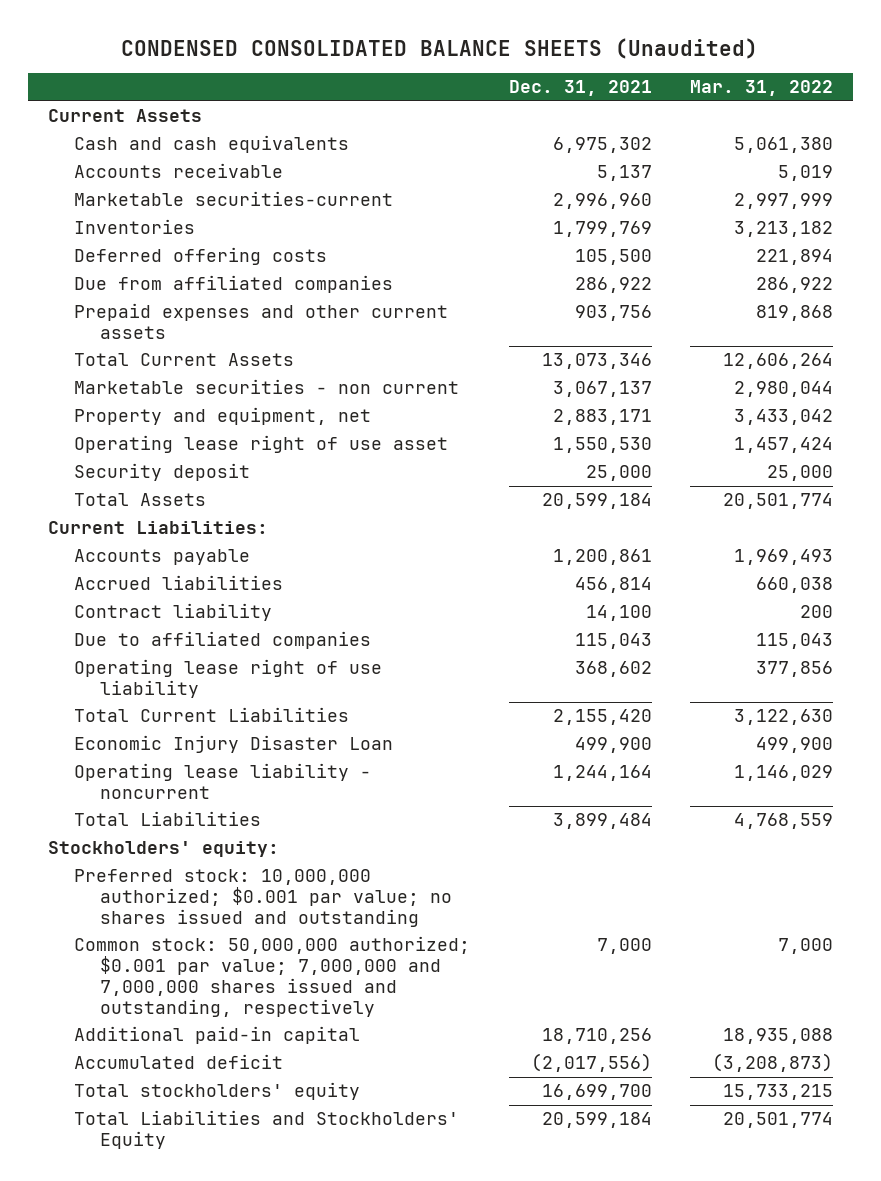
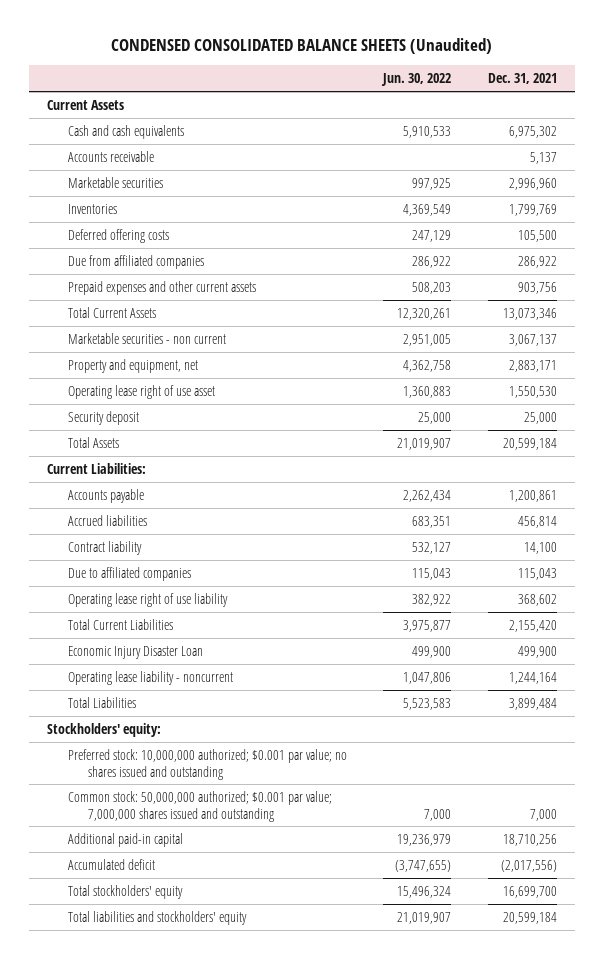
- | Dec. 31, 2021 | Mar. 31, 2022
+ | Jun. 30, 2022 | Dec. 31, 2021
- Marketable securities-current | 2,996,960 | 2,997,999
+ Marketable securities | 997,925 | 2,996,960
- Common stock: 50,000,000 authorized; $0.001 par value; 7,000,000 and 7,000,000 shares issued and outstanding, respectively | 7,000 | 7,000
+ Common stock: 50,000,000 authorized; $0.001 par value; 7,000,000 shares issued and outstanding | 7,000 | 7,000
- Total Liabilities and Stockholders' Equity | 20,599,184 | 20,501,774
+ Total liabilities and stockholders' equity | 21,019,907 | 20,599,184

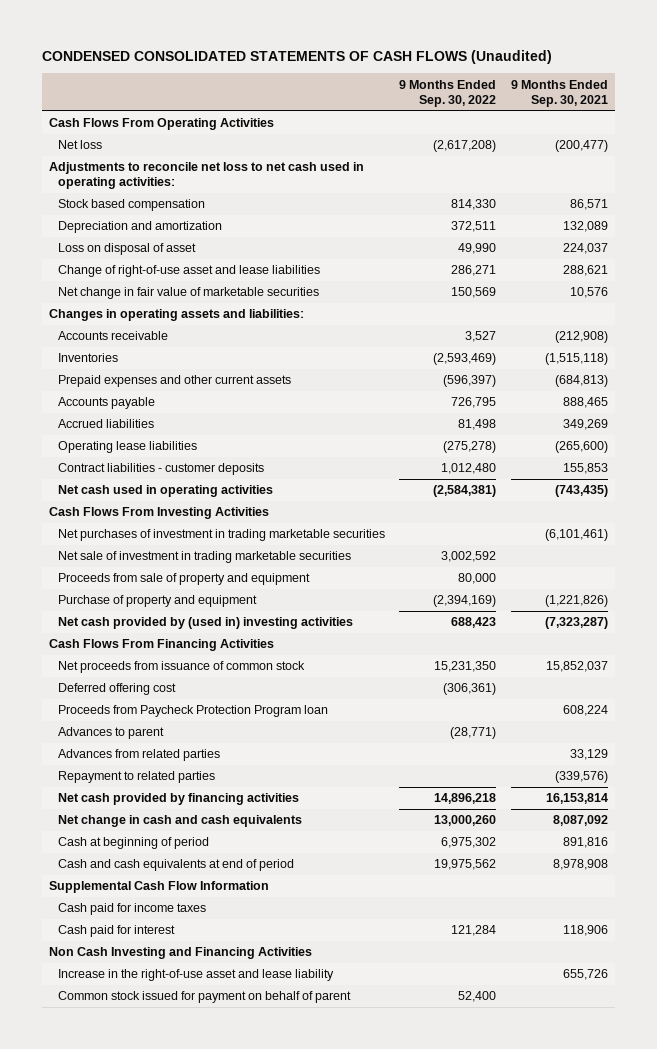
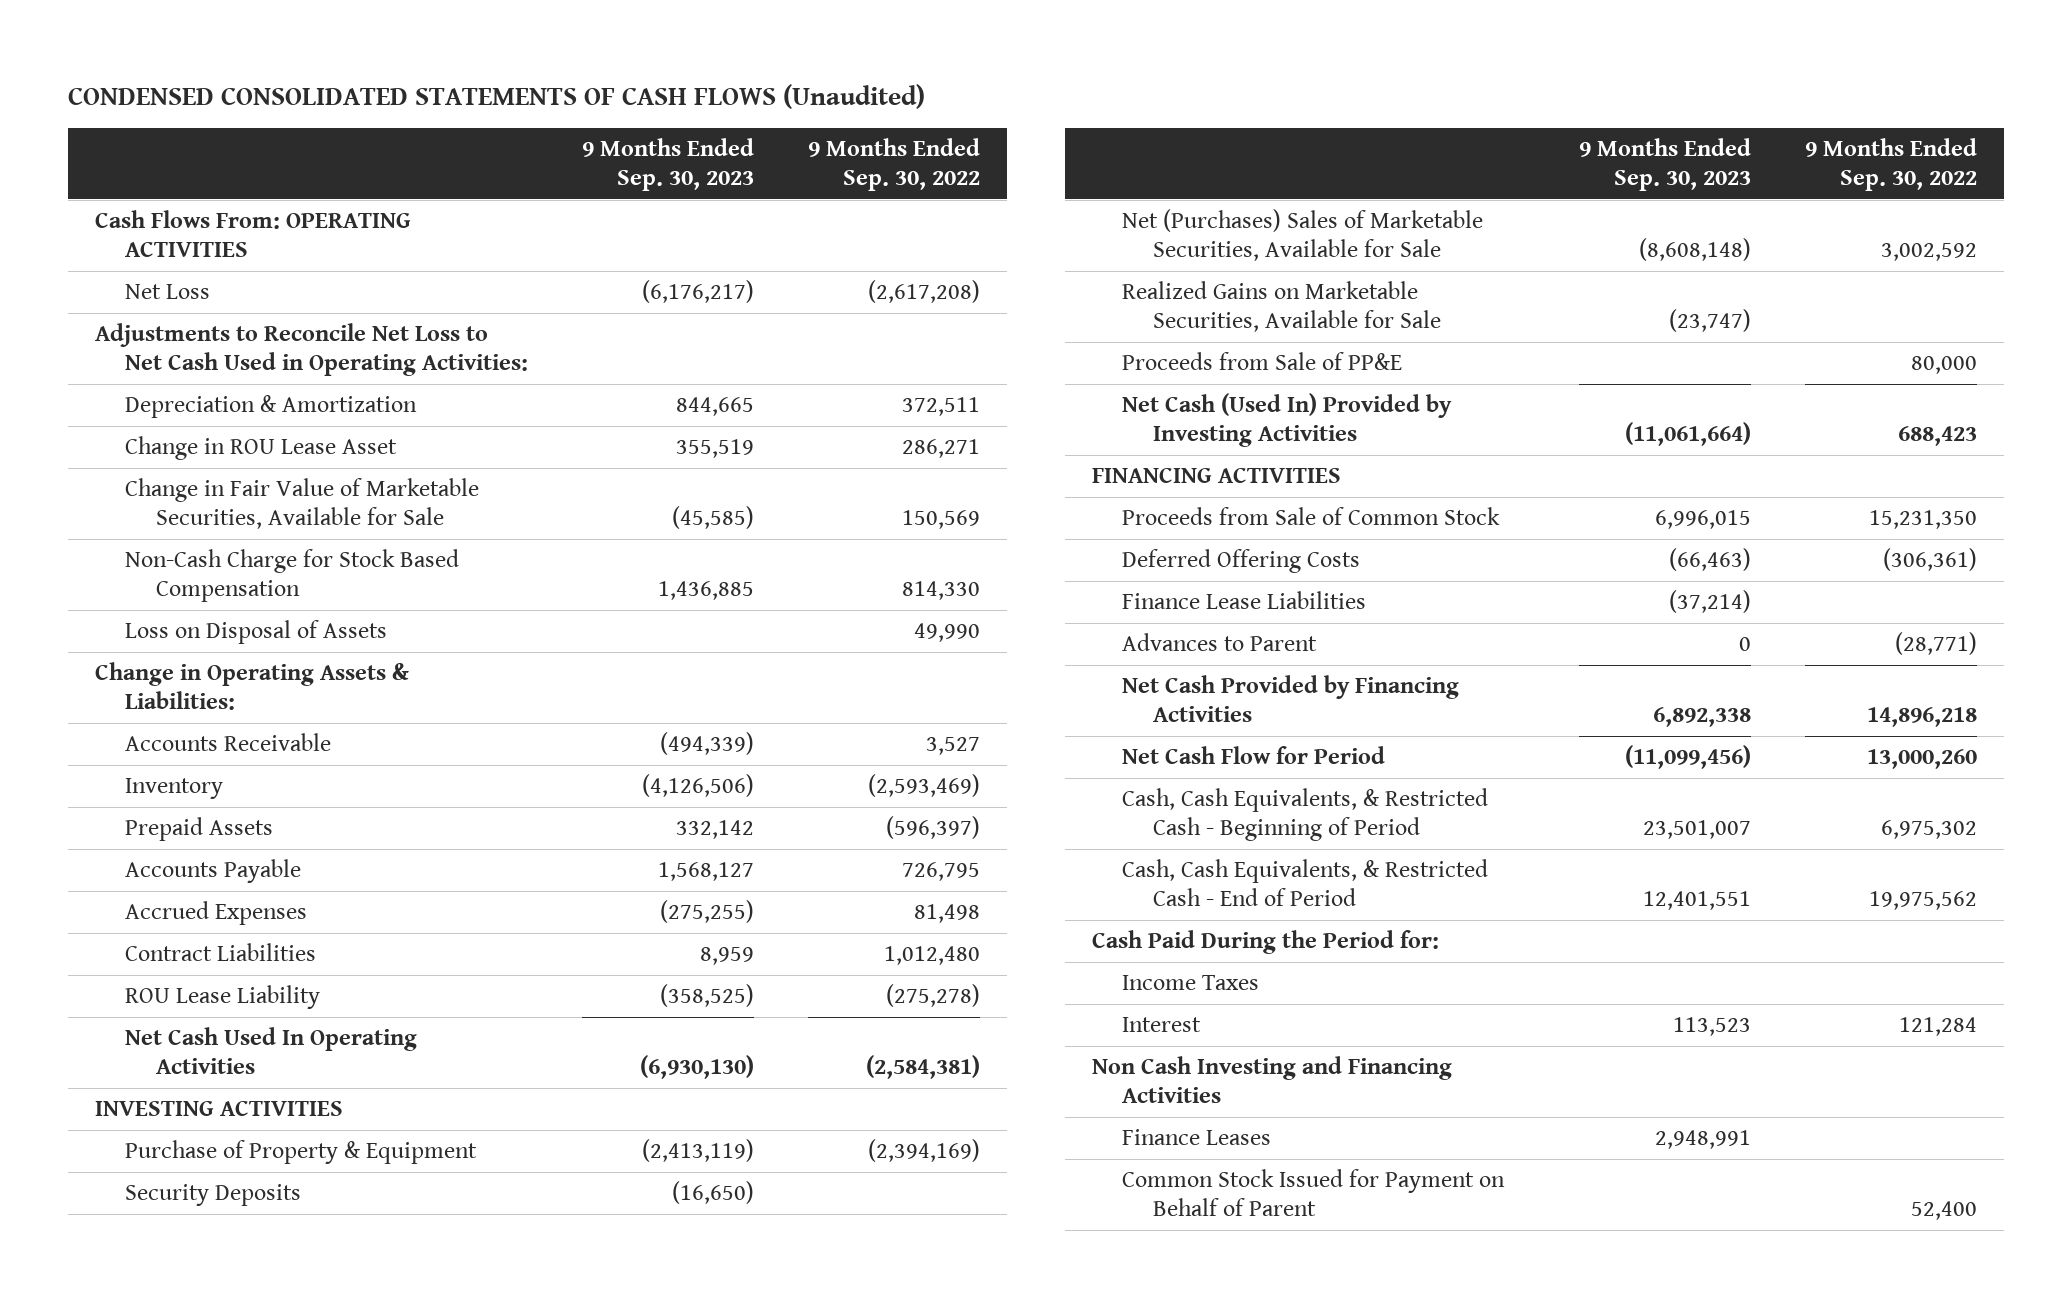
- | 9 Months Ended Sep. 30, 2022 | 9 Months Ended Sep. 30, 2021
+ | 9 Months Ended Sep. 30, 2023 | 9 Months Ended Sep. 30, 2022
- Cash Flows From Operating Activities
- Net loss | (2,617,208) | (200,477)
- Adjustments to reconcile net loss to net cash used in operating activities:
- Stock based compensation | 814,330 | 86,571
- Depreciation and amortization | 372,511 | 132,089
- Loss on disposal of asset | 49,990 | 224,037
- Change of right-of-use asset and lease liabilities | 286,271 | 288,621
- Net change in fair value of marketable securities | 150,569 | 10,576
- Changes in operating assets and liabilities:
- Accounts receivable | 3,527 | (212,908)
- Inventories | (2,593,469) | (1,515,118)
- Prepaid expenses and other current assets | (596,397) | (684,813)
- Accounts payable | 726,795 | 888,465
- Accrued liabilities | 81,498 | 349,269
- Operating lease liabilities | (275,278) | (265,600)
- Contract liabilities - customer deposits | 1,012,480 | 155,853
- Net cash used in operating activities | (2,584,381) | (743,435)
- Cash Flows From Investing Activities
- Net purchases of investment in trading marketable securities | | (6,101,461)
- Net sale of investment in trading marketable securities | 3,002,592 |
- Proceeds from sale of property and equipment | 80,000 |
- Purchase of property and equipment | (2,394,169) | (1,221,826)
- Net cash provided by (used in) investing activities | 688,423 | (7,323,287)
- Cash Flows From Financing Activities
- Net proceeds from issuance of common stock | 15,231,350 | 15,852,037
- Deferred offering cost | (306,361) |
- Proceeds from Paycheck Protection Program loan | | 608,224
- Advances to parent | (28,771) |
- Advances from related parties | | 33,129
- Repayment to related parties | | (339,576)
- Net cash provided by financing activities | 14,896,218 | 16,153,814
- Net change in cash and cash equivalents | 13,000,260 | 8,087,092
- Cash at beginning of period | 6,975,302 | 891,816
- Cash and cash equivalents at end of period | 19,975,562 | 8,978,908
- Supplemental Cash Flow Information
- Cash paid for income taxes
- Cash paid for interest | 121,284 | 118,906
+ Cash Flows From: OPERATING ACTIVITIES
+ Net Loss | (6,176,217) | (2,617,208)
+ Adjustments to Reconcile Net Loss to Net Cash Used in Operating Activities:
+ Depreciation & Amortization | 844,665 | 372,511
+ Change in ROU Lease Asset | 355,519 | 286,271
+ Change in Fair Value of Marketable Securities, Available for Sale | (45,585) | 150,569
+ Non-Cash Charge for Stock Based Compensation | 1,436,885 | 814,330
+ Loss on Disposal of Assets | | 49,990
+ Change in Operating Assets & Liabilities:
+ Accounts Receivable | (494,339) | 3,527
+ Inventory | (4,126,506) | (2,593,469)
+ Prepaid Assets | 332,142 | (596,397)
+ Accounts Payable | 1,568,127 | 726,795
+ Accrued Expenses | (275,255) | 81,498
+ Contract Liabilities | 8,959 | 1,012,480
+ ROU Lease Liability | (358,525) | (275,278)
+ Net Cash Used In Operating Activities | (6,930,130) | (2,584,381)
+ INVESTING ACTIVITIES
+ Purchase of Property & Equipment | (2,413,119) | (2,394,169)
+ Security Deposits | (16,650) |
+ Net (Purchases) Sales of Marketable Securities, Available for Sale | (8,608,148) | 3,002,592
+ Realized Gains on Marketable Securities, Available for Sale | (23,747) |
+ Proceeds from Sale of PP&E | | 80,000
+ Net Cash (Used In) Provided by Investing Activities | (11,061,664) | 688,423
+ FINANCING ACTIVITIES
+ Proceeds from Sale of Common Stock | 6,996,015 | 15,231,350
+ Deferred Offering Costs | (66,463) | (306,361)
+ Finance Lease Liabilities | (37,214) |
+ Advances to Parent | 0 | (28,771)
+ Net Cash Provided by Financing Activities | 6,892,338 | 14,896,218
+ Net Cash Flow for Period | (11,099,456) | 13,000,260
+ Cash, Cash Equivalents, & Restricted Cash - Beginning of Period | 23,501,007 | 6,975,302
+ Cash, Cash Equivalents, & Restricted Cash - End of Period | 12,401,551 | 19,975,562
+ Cash Paid During the Period for:
+ Income Taxes
+ Interest | 113,523 | 121,284
- Increase in the right-of-use asset and lease liability | | 655,726
- Common stock issued for payment on behalf of parent | 52,400 |
+ Finance Leases | 2,948,991 |
+ Common Stock Issued for Payment on Behalf of Parent | | 52,400

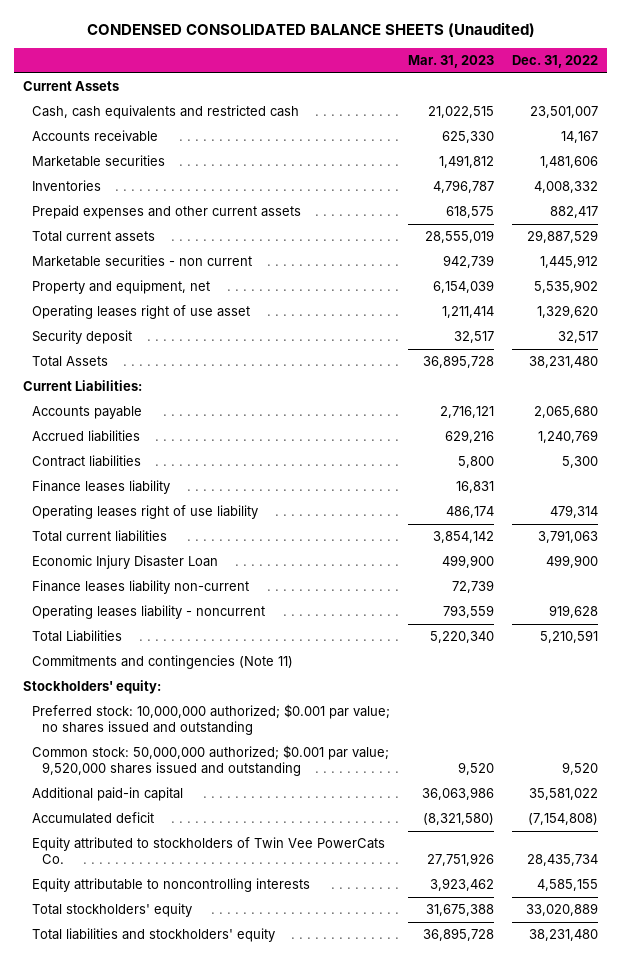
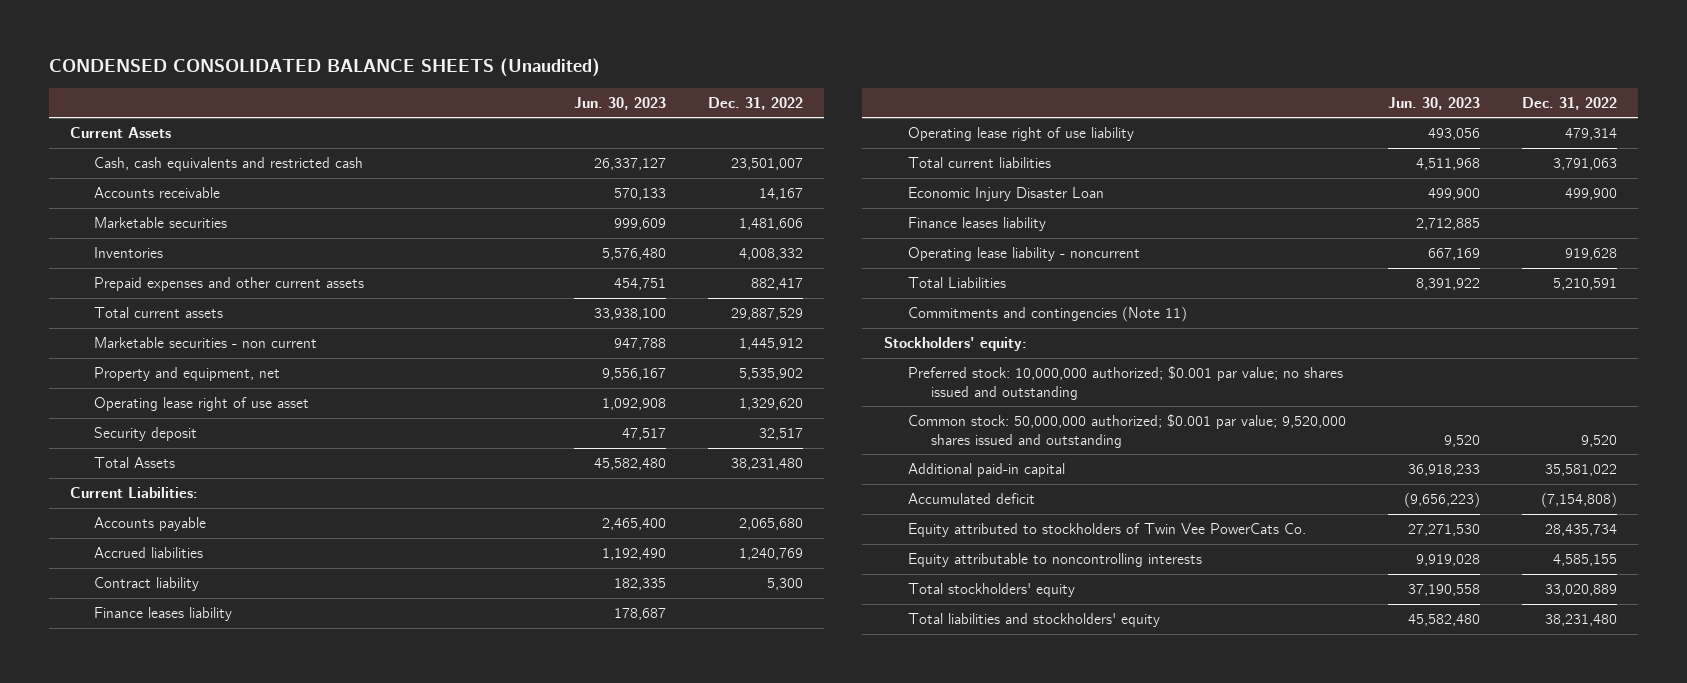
- | Mar. 31, 2023 | Dec. 31, 2022
+ | Jun. 30, 2023 | Dec. 31, 2022
- Operating leases right of use asset | 1,211,414 | 1,329,620
+ Operating lease right of use asset | 1,092,908 | 1,329,620
- Contract liabilities | 5,800 | 5,300
+ Contract liability | 182,335 | 5,300
- Operating leases right of use liability | 486,174 | 479,314
+ Operating lease right of use liability | 493,056 | 479,314
- Finance leases liability non-current | 72,739 |
- Operating leases liability - noncurrent | 793,559 | 919,628
+ Finance leases liability | 2,712,885 |
+ Operating lease liability - noncurrent | 667,169 | 919,628

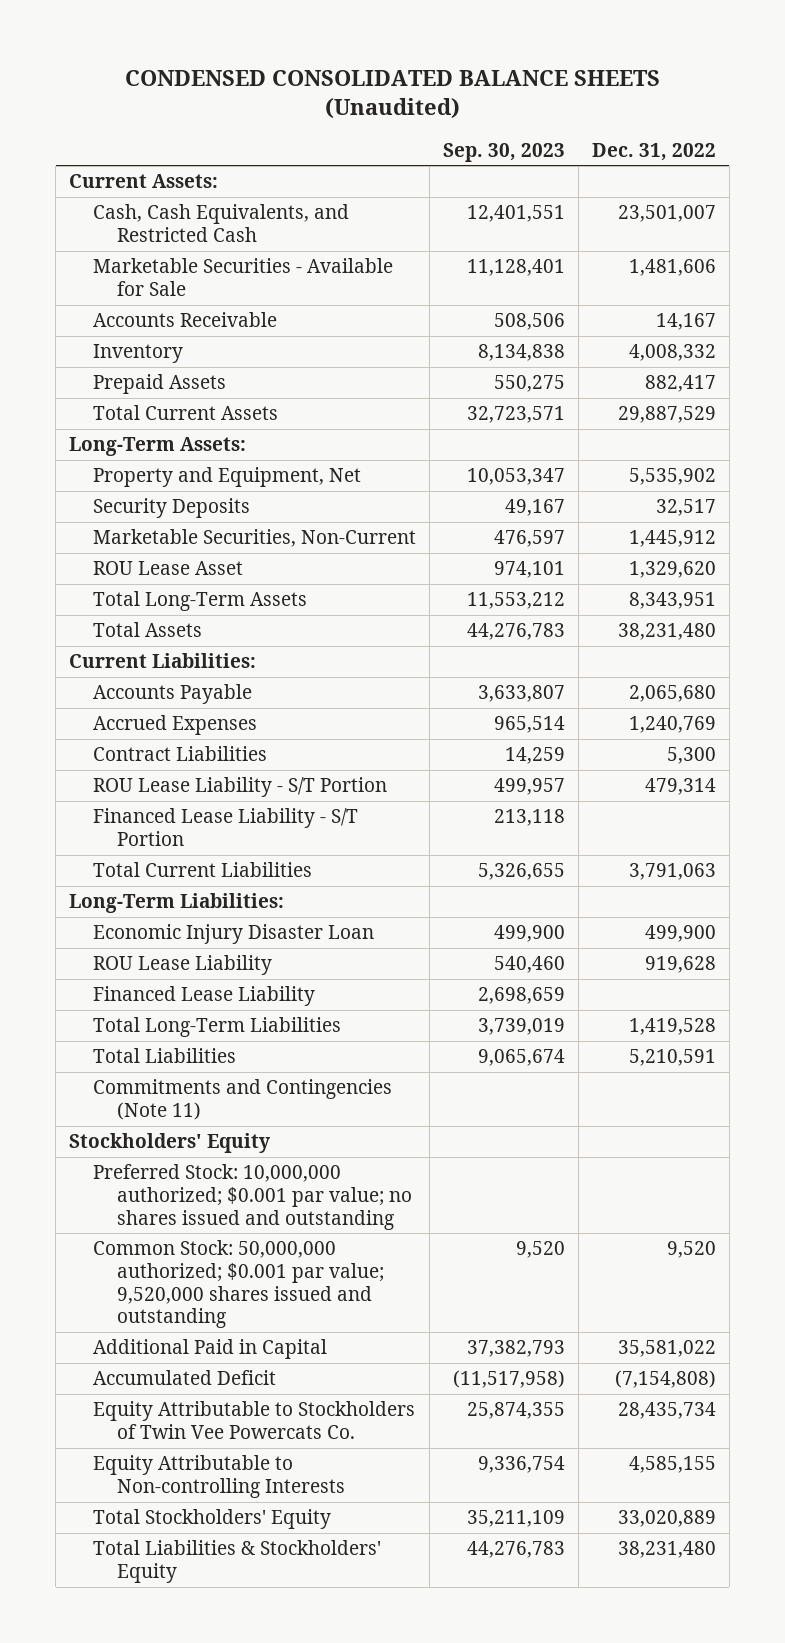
- | Jun. 30, 2023 | Dec. 31, 2022
+ | Sep. 30, 2023 | Dec. 31, 2022
- Current Assets
- Cash, cash equivalents and restricted cash | 26,337,127 | 23,501,007
- Accounts receivable | 570,133 | 14,167
- Marketable securities | 999,609 | 1,481,606
- Inventories | 5,576,480 | 4,008,332
- Prepaid expenses and other current assets | 454,751 | 882,417
- Total current assets | 33,938,100 | 29,887,529
- Marketable securities - non current | 947,788 | 1,445,912
- Property and equipment, net | 9,556,167 | 5,535,902
- Operating lease right of use asset | 1,092,908 | 1,329,620
- Security deposit | 47,517 | 32,517
+ Current Assets:
+ Cash, Cash Equivalents, and Restricted Cash | 12,401,551 | 23,501,007
+ Marketable Securities - Available for Sale | 11,128,401 | 1,481,606
+ Accounts Receivable | 508,506 | 14,167
+ Inventory | 8,134,838 | 4,008,332
+ Prepaid Assets | 550,275 | 882,417
+ Total Current Assets | 32,723,571 | 29,887,529
+ Long-Term Assets:
+ Property and Equipment, Net | 10,053,347 | 5,535,902
+ Security Deposits | 49,167 | 32,517
+ Marketable Securities, Non-Current | 476,597 | 1,445,912
+ ROU Lease Asset | 974,101 | 1,329,620
+ Total Long-Term Assets | 11,553,212 | 8,343,951
- Accounts payable | 2,465,400 | 2,065,680
- Accrued liabilities | 1,192,490 | 1,240,769
- Contract liability | 182,335 | 5,300
- Finance leases liability | 178,687 |
- Operating lease right of use liability | 493,056 | 479,314
- Total current liabilities | 4,511,968 | 3,791,063
+ Accounts Payable | 3,633,807 | 2,065,680
+ Accrued Expenses | 965,514 | 1,240,769
+ Contract Liabilities | 14,259 | 5,300
+ ROU Lease Liability - S/T Portion | 499,957 | 479,314
+ Financed Lease Liability - S/T Portion | 213,118 |
+ Total Current Liabilities | 5,326,655 | 3,791,063
+ Long-Term Liabilities:
- Finance leases liability | 2,712,885 |
- Operating lease liability - noncurrent | 667,169 | 919,628
+ ROU Lease Liability | 540,460 | 919,628
+ Financed Lease Liability | 2,698,659 |
+ Total Long-Term Liabilities | 3,739,019 | 1,419,528
- Commitments and contingencies (Note 11)
- Stockholders' equity:
- Preferred stock: 10,000,000 authorized; $0.001 par value; no shares issued and outstanding
- Common stock: 50,000,000 authorized; $0.001 par value; 9,520,000 shares issued and outstanding | 9,520 | 9,520
- Additional paid-in capital | 36,918,233 | 35,581,022
- Accumulated deficit | (9,656,223) | (7,154,808)
- Equity attributed to stockholders of Twin Vee PowerCats Co. | 27,271,530 | 28,435,734
- Equity attributable to noncontrolling interests | 9,919,028 | 4,585,155
- Total stockholders' equity | 37,190,558 | 33,020,889
- Total liabilities and stockholders' equity | 45,582,480 | 38,231,480
+ Commitments and Contingencies (Note 11)
+ Stockholders' Equity
+ Preferred Stock: 10,000,000 authorized; $0.001 par value; no shares issued and outstanding
+ Common Stock: 50,000,000 authorized; $0.001 par value; 9,520,000 shares issued and outstanding | 9,520 | 9,520
+ Additional Paid in Capital | 37,382,793 | 35,581,022
+ Accumulated Deficit | (11,517,958) | (7,154,808)
+ Equity Attributable to Stockholders of Twin Vee Powercats Co. | 25,874,355 | 28,435,734
+ Equity Attributable to Non-controlling Interests | 9,336,754 | 4,585,155
+ Total Stockholders' Equity | 35,211,109 | 33,020,889
+ Total Liabilities & Stockholders' Equity | 44,276,783 | 38,231,480

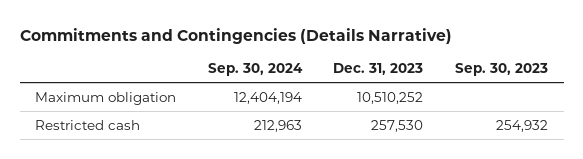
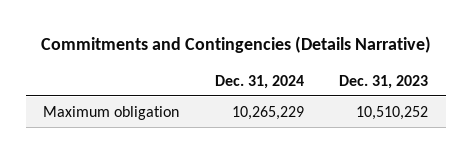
- | Sep. 30, 2024 | Dec. 31, 2023 | Sep. 30, 2023
+ | Dec. 31, 2024 | Dec. 31, 2023
- Restricted cash | 212,963 | 257,530 | 254,932

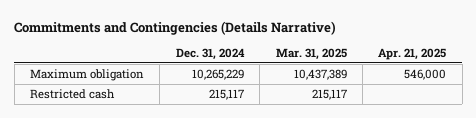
- | Dec. 31, 2024 | Dec. 31, 2023
+ | Dec. 31, 2024 | Mar. 31, 2025 | Apr. 21, 2025
+ Restricted cash | 215,117 | 215,117 |

